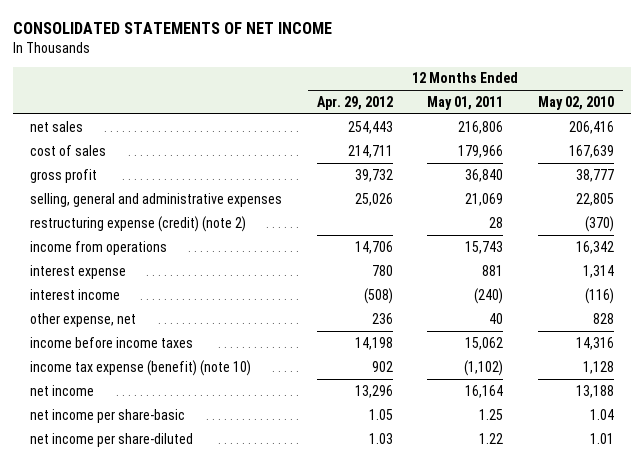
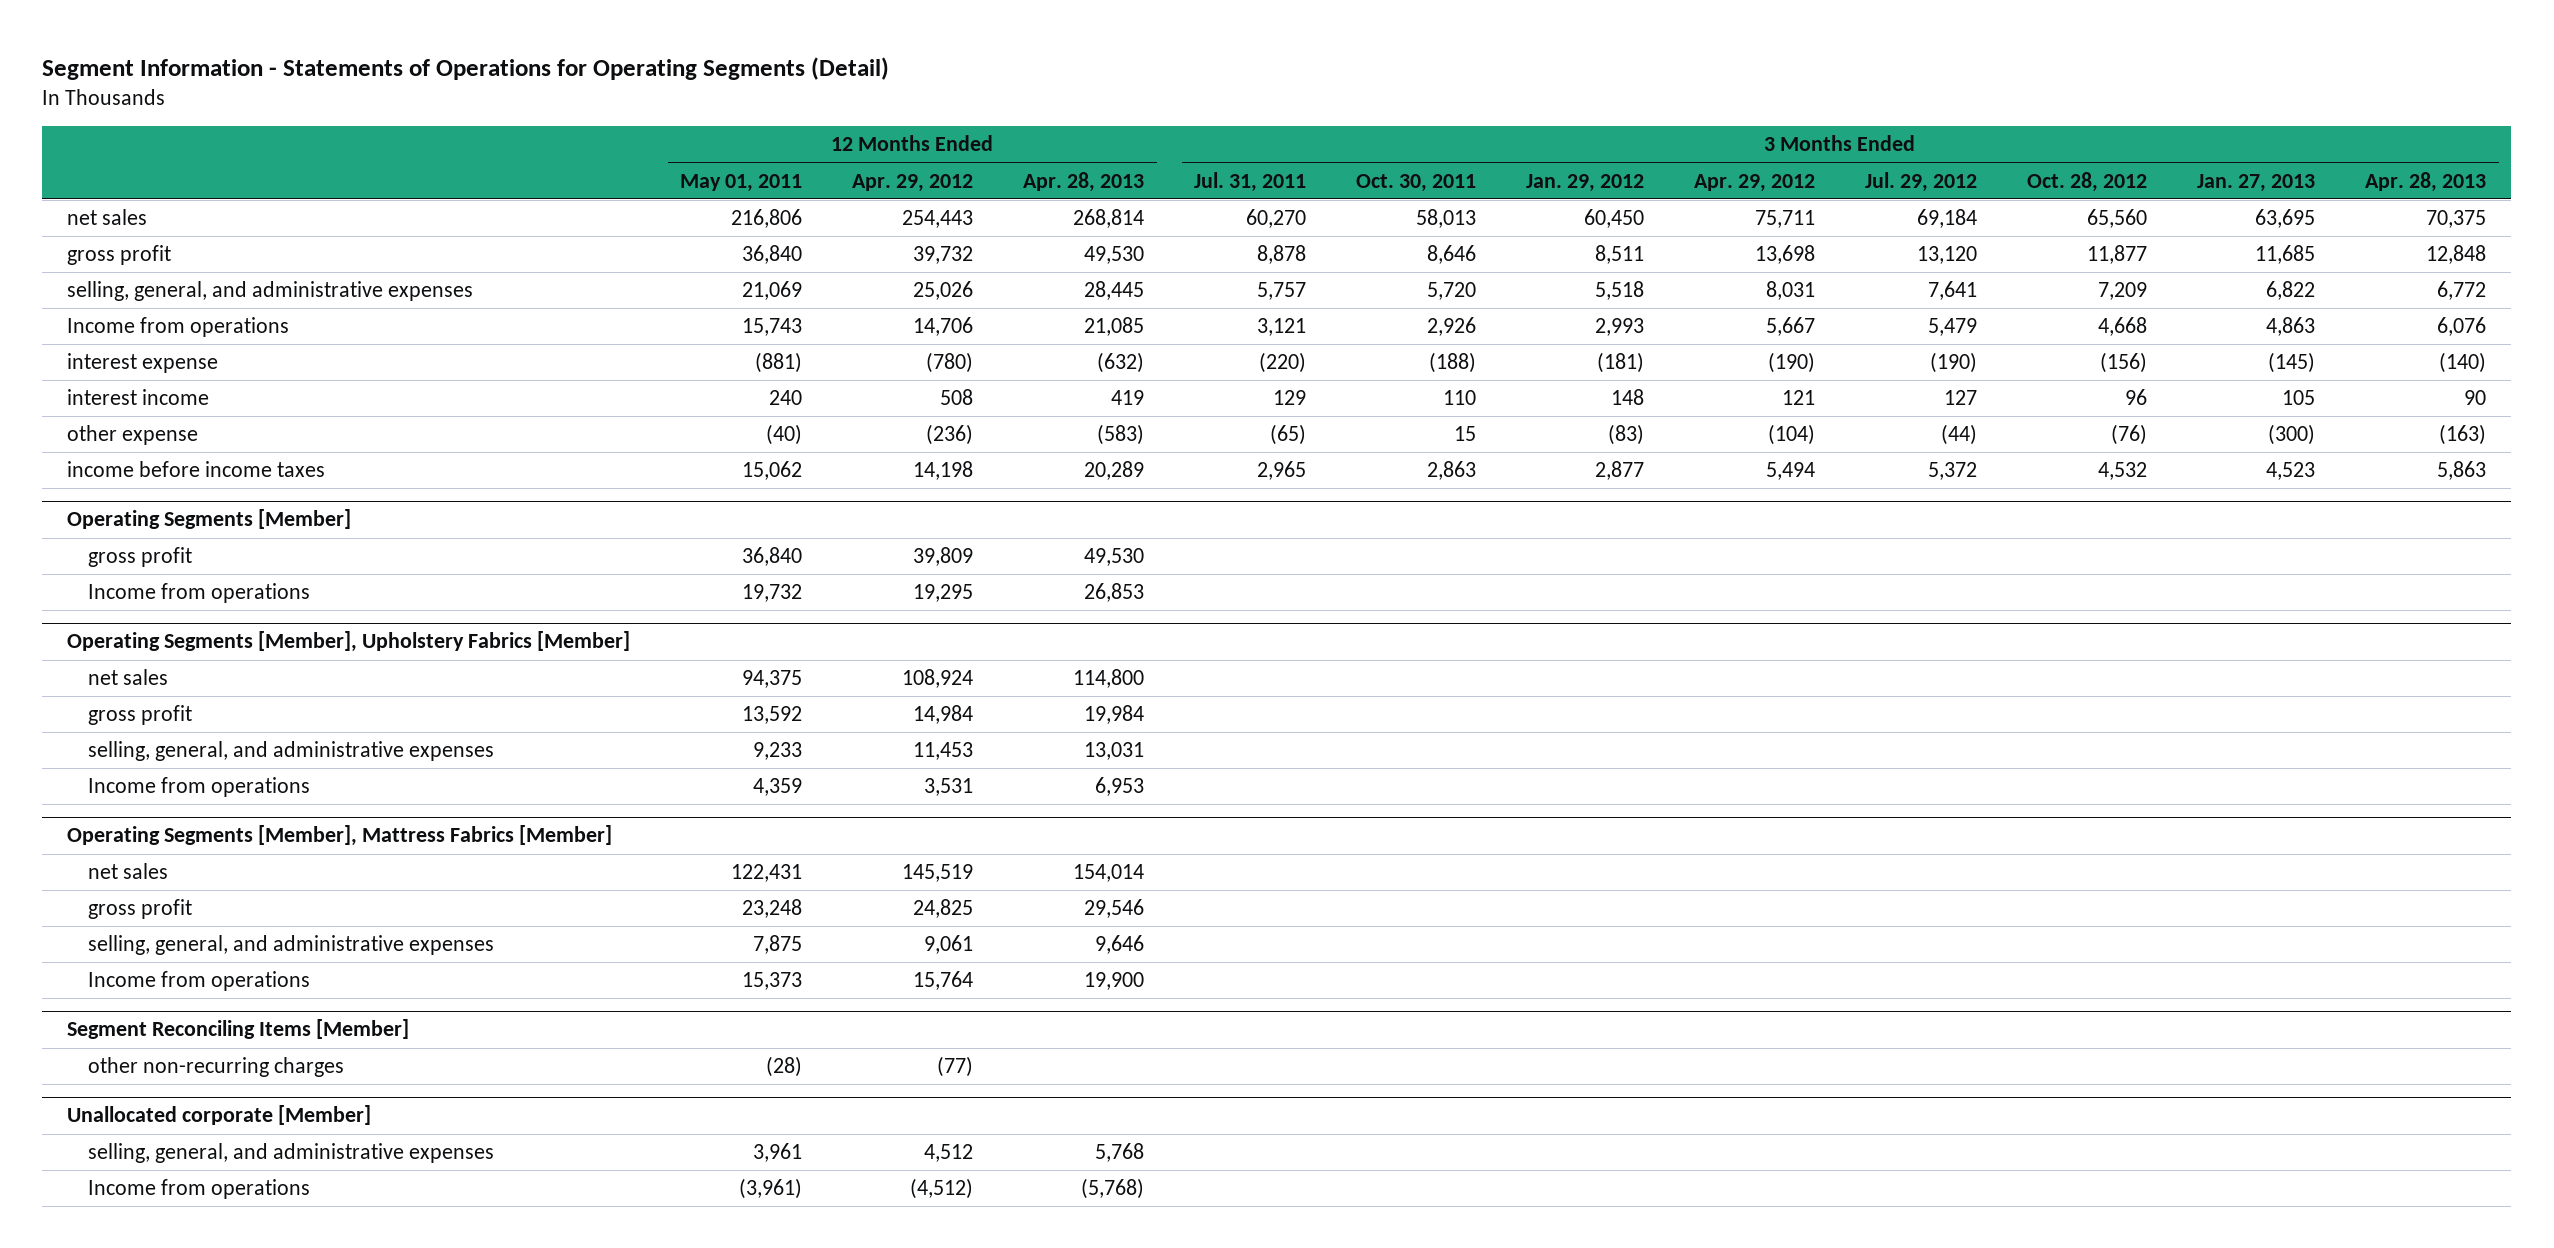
- CONSOLIDATED STATEMENTS OF NET INCOME
+ Segment Information - Statements of Operations for Operating Segments (Detail)
- | 12 Months Ended Apr. 29, 2012 | 12 Months Ended May 01, 2011 | 12 Months Ended May 02, 2010
+ | 12 Months Ended May 01, 2011 | 12 Months Ended Apr. 29, 2012 | 12 Months Ended Apr. 28, 2013 | 3 Months Ended Jul. 31, 2011 | 3 Months Ended Oct. 30, 2011 | 3 Months Ended Jan. 29, 2012 | 3 Months Ended Apr. 29, 2012 | 3 Months Ended Jul. 29, 2012 | 3 Months Ended Oct. 28, 2012 | 3 Months Ended Jan. 27, 2013 | 3 Months Ended Apr. 28, 2013
- cost of sales | 214,711 | 179,966 | 167,639
- selling, general and administrative expenses | 25,026 | 21,069 | 22,805
- restructuring expense (credit) (note 2) | | 28 | (370)
- income from operations | 14,706 | 15,743 | 16,342
- interest expense | 780 | 881 | 1,314
- interest income | (508) | (240) | (116)
- other expense, net | 236 | 40 | 828
+ selling, general, and administrative expenses | 21,069 | 25,026 | 28,445 | 5,757 | 5,720 | 5,518 | 8,031 | 7,641 | 7,209 | 6,822 | 6,772
+ Income from operations | 15,743 | 14,706 | 21,085 | 3,121 | 2,926 | 2,993 | 5,667 | 5,479 | 4,668 | 4,863 | 6,076
+ interest expense | (881) | (780) | (632) | (220) | (188) | (181) | (190) | (190) | (156) | (145) | (140)
+ interest income | 240 | 508 | 419 | 129 | 110 | 148 | 121 | 127 | 96 | 105 | 90
+ other expense | (40) | (236) | (583) | (65) | 15 | (83) | (104) | (44) | (76) | (300) | (163)
- income tax expense (benefit) (note 10) | 902 | (1,102) | 1,128
- net income | 13,296 | 16,164 | 13,188
- net income per share-basic | 1.05 | 1.25 | 1.04
- net income per share-diluted | 1.03 | 1.22 | 1.01
+ Operating Segments [Member]
+ gross profit | 36,840 | 39,809 | 49,530 | | | | | | | |
+ Income from operations | 19,732 | 19,295 | 26,853 | | | | | | | |
+ Operating Segments [Member], Upholstery Fabrics [Member]
+ net sales | 94,375 | 108,924 | 114,800 | | | | | | | |
+ gross profit | 13,592 | 14,984 | 19,984 | | | | | | | |
+ selling, general, and administrative expenses | 9,233 | 11,453 | 13,031 | | | | | | | |
+ Income from operations | 4,359 | 3,531 | 6,953 | | | | | | | |
+ Operating Segments [Member], Mattress Fabrics [Member]
+ net sales | 122,431 | 145,519 | 154,014 | | | | | | | |
+ gross profit | 23,248 | 24,825 | 29,546 | | | | | | | |
+ selling, general, and administrative expenses | 7,875 | 9,061 | 9,646 | | | | | | | |
+ Income from operations | 15,373 | 15,764 | 19,900 | | | | | | | |
+ Segment Reconciling Items [Member]
+ other non-recurring charges | (28) | (77) | | | | | | | | |
+ Unallocated corporate [Member]
+ selling, general, and administrative expenses | 3,961 | 4,512 | 5,768 | | | | | | | |
+ Income from operations | (3,961) | (4,512) | (5,768) | | | | | | | |

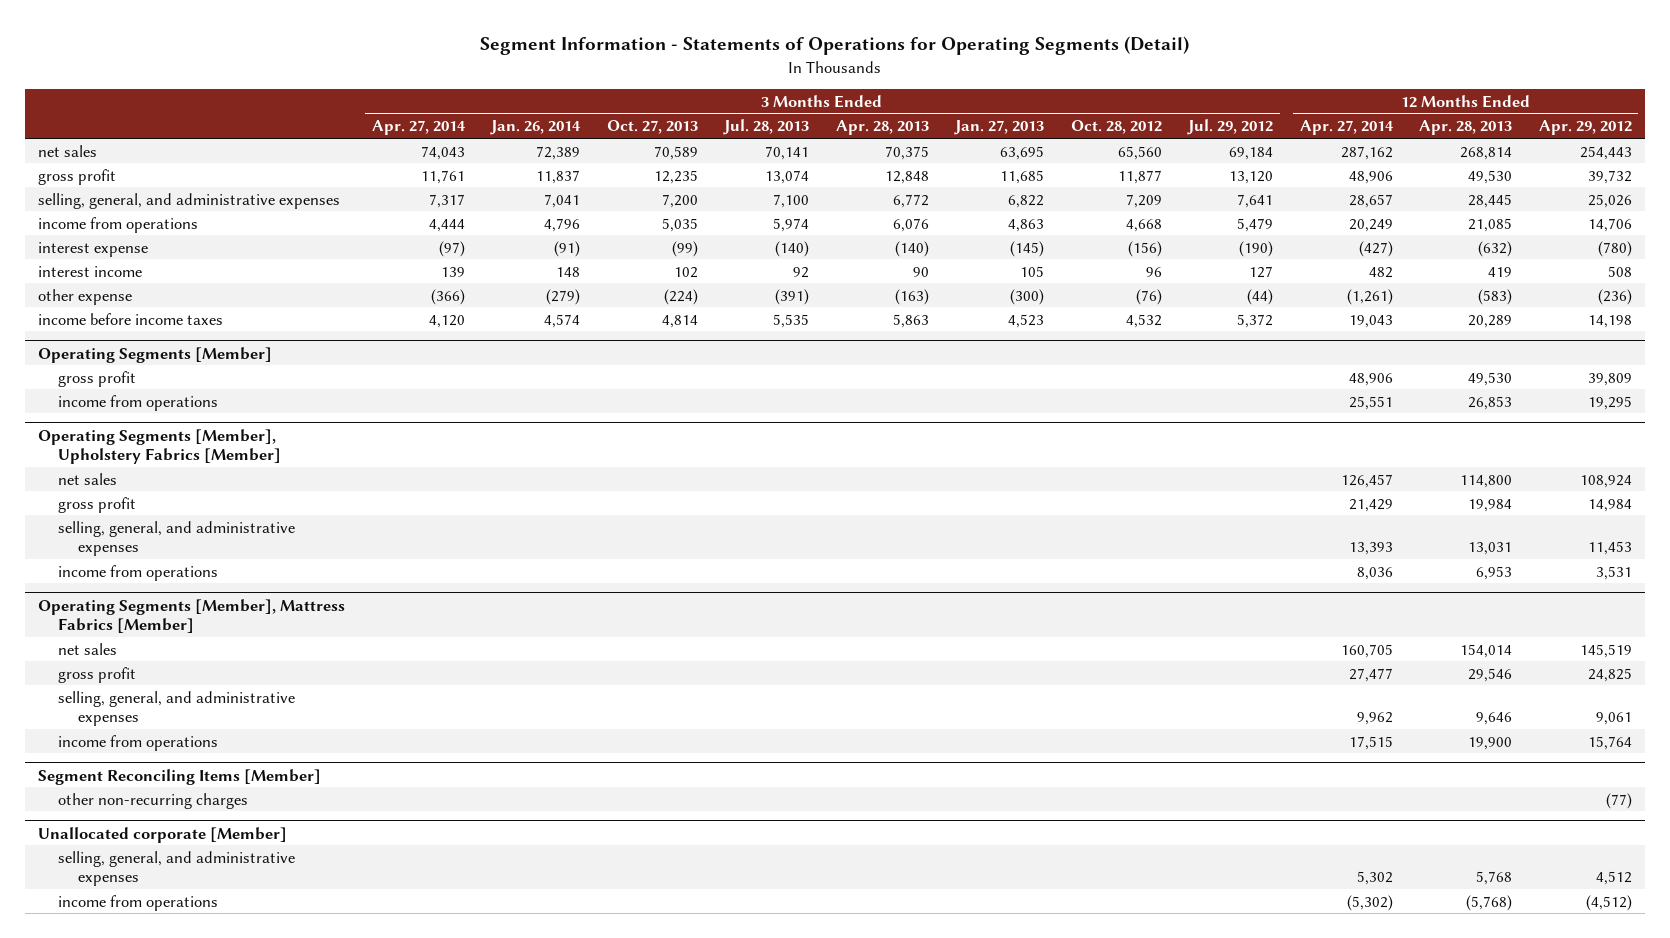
- | 12 Months Ended May 01, 2011 | 12 Months Ended Apr. 29, 2012 | 12 Months Ended Apr. 28, 2013 | 3 Months Ended Jul. 31, 2011 | 3 Months Ended Oct. 30, 2011 | 3 Months Ended Jan. 29, 2012 | 3 Months Ended Apr. 29, 2012 | 3 Months Ended Jul. 29, 2012 | 3 Months Ended Oct. 28, 2012 | 3 Months Ended Jan. 27, 2013 | 3 Months Ended Apr. 28, 2013
+ | 3 Months Ended Apr. 27, 2014 | 3 Months Ended Jan. 26, 2014 | 3 Months Ended Oct. 27, 2013 | 3 Months Ended Jul. 28, 2013 | 3 Months Ended Apr. 28, 2013 | 3 Months Ended Jan. 27, 2013 | 3 Months Ended Oct. 28, 2012 | 3 Months Ended Jul. 29, 2012 | 12 Months Ended Apr. 27, 2014 | 12 Months Ended Apr. 28, 2013 | 12 Months Ended Apr. 29, 2012
- Income from operations | 15,743 | 14,706 | 21,085 | 3,121 | 2,926 | 2,993 | 5,667 | 5,479 | 4,668 | 4,863 | 6,076
+ income from operations | 4,444 | 4,796 | 5,035 | 5,974 | 6,076 | 4,863 | 4,668 | 5,479 | 20,249 | 21,085 | 14,706
@ Operating Segments [Member]
- Income from operations | 19,732 | 19,295 | 26,853 | | | | | | | |
+ income from operations | | | | | | | | | 25,551 | 26,853 | 19,295
@ Operating Segments [Member], Upholstery Fabrics [Member]
- Income from operations | 4,359 | 3,531 | 6,953 | | | | | | | |
+ income from operations | | | | | | | | | 8,036 | 6,953 | 3,531
@ Operating Segments [Member], Mattress Fabrics [Member]
- Income from operations | 15,373 | 15,764 | 19,900 | | | | | | | |
+ income from operations | | | | | | | | | 17,515 | 19,900 | 15,764
@ Unallocated corporate [Member]
- Income from operations | (3,961) | (4,512) | (5,768) | | | | | | | |
+ income from operations | | | | | | | | | (5,302) | (5,768) | (4,512)

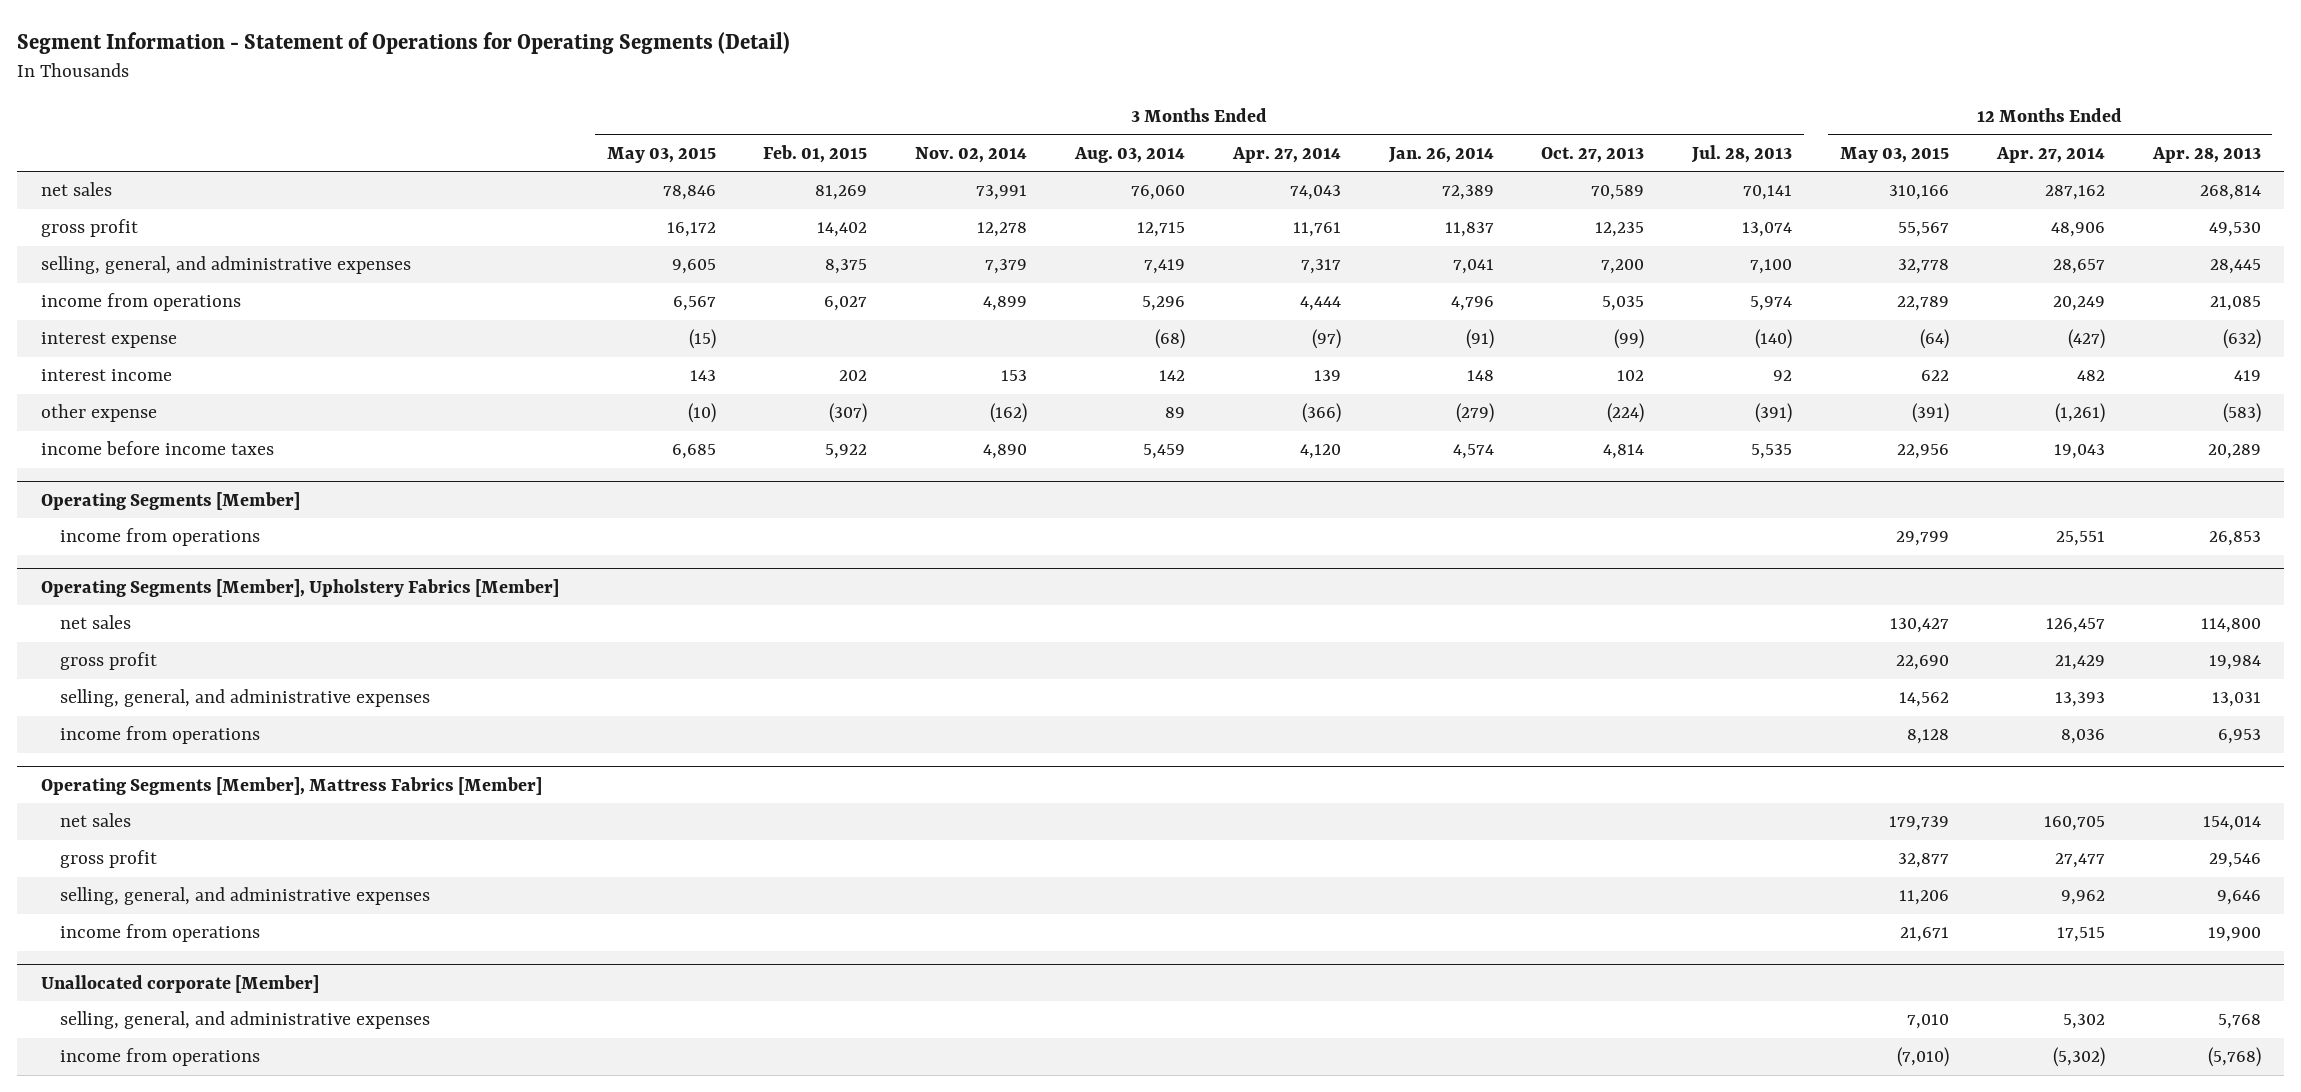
- Segment Information - Statements of Operations for Operating Segments (Detail)
+ Segment Information - Statement of Operations for Operating Segments (Detail)
- | 3 Months Ended Apr. 27, 2014 | 3 Months Ended Jan. 26, 2014 | 3 Months Ended Oct. 27, 2013 | 3 Months Ended Jul. 28, 2013 | 3 Months Ended Apr. 28, 2013 | 3 Months Ended Jan. 27, 2013 | 3 Months Ended Oct. 28, 2012 | 3 Months Ended Jul. 29, 2012 | 12 Months Ended Apr. 27, 2014 | 12 Months Ended Apr. 28, 2013 | 12 Months Ended Apr. 29, 2012
+ | 3 Months Ended May 03, 2015 | 3 Months Ended Feb. 01, 2015 | 3 Months Ended Nov. 02, 2014 | 3 Months Ended Aug. 03, 2014 | 3 Months Ended Apr. 27, 2014 | 3 Months Ended Jan. 26, 2014 | 3 Months Ended Oct. 27, 2013 | 3 Months Ended Jul. 28, 2013 | 12 Months Ended May 03, 2015 | 12 Months Ended Apr. 27, 2014 | 12 Months Ended Apr. 28, 2013
@ Operating Segments [Member]
- gross profit | | | | | | | | | 48,906 | 49,530 | 39,809
- Segment Reconciling Items [Member]
- other non-recurring charges | | | | | | | | | | | (77)

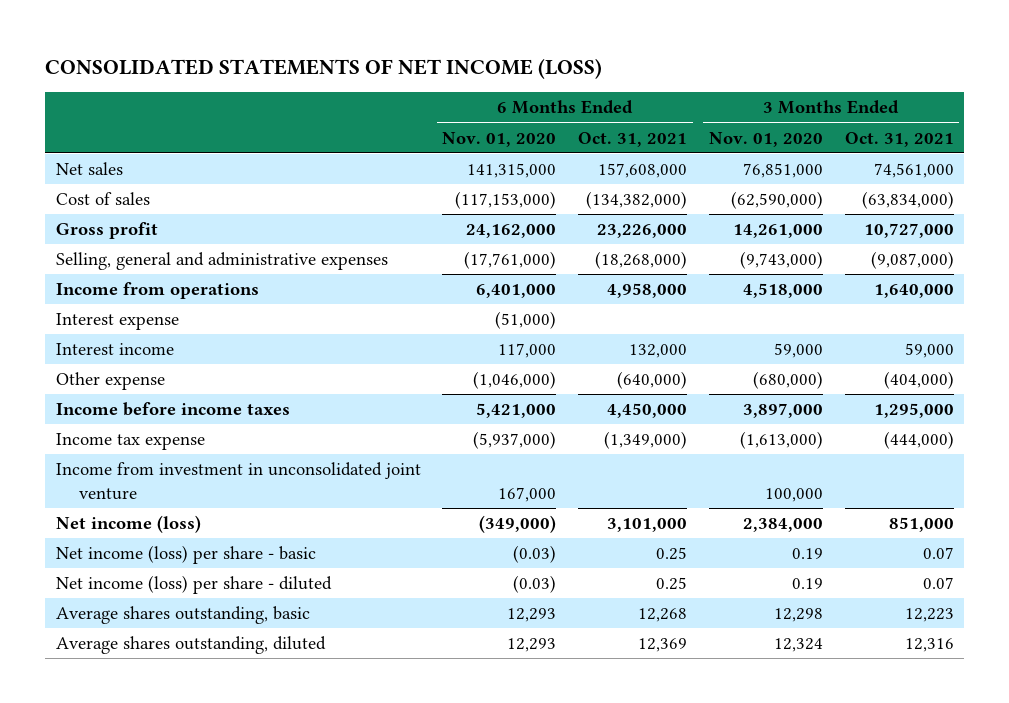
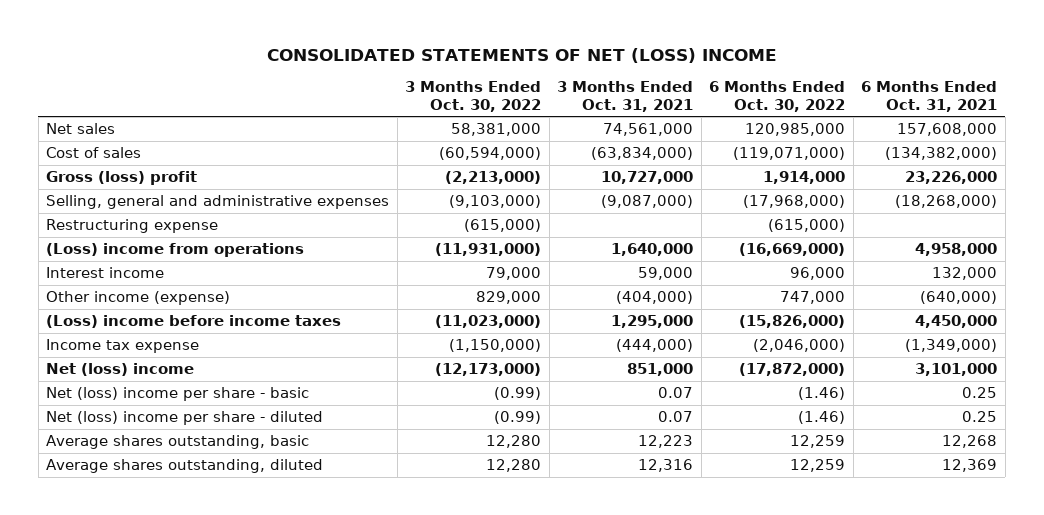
- CONSOLIDATED STATEMENTS OF NET INCOME (LOSS)
+ CONSOLIDATED STATEMENTS OF NET (LOSS) INCOME
- | 6 Months Ended Nov. 01, 2020 | 6 Months Ended Oct. 31, 2021 | 3 Months Ended Nov. 01, 2020 | 3 Months Ended Oct. 31, 2021
+ | 3 Months Ended Oct. 30, 2022 | 3 Months Ended Oct. 31, 2021 | 6 Months Ended Oct. 30, 2022 | 6 Months Ended Oct. 31, 2021
- Gross profit | 24,162,000 | 23,226,000 | 14,261,000 | 10,727,000
+ Gross (loss) profit | (2,213,000) | 10,727,000 | 1,914,000 | 23,226,000
- Income from operations | 6,401,000 | 4,958,000 | 4,518,000 | 1,640,000
- Interest expense | (51,000) | | |
+ Restructuring expense | (615,000) | | (615,000) |
+ (Loss) income from operations | (11,931,000) | 1,640,000 | (16,669,000) | 4,958,000
- Other expense | (1,046,000) | (640,000) | (680,000) | (404,000)
- Income before income taxes | 5,421,000 | 4,450,000 | 3,897,000 | 1,295,000
+ Other income (expense) | 829,000 | (404,000) | 747,000 | (640,000)
+ (Loss) income before income taxes | (11,023,000) | 1,295,000 | (15,826,000) | 4,450,000
- Income from investment in unconsolidated joint venture | 167,000 | | 100,000 |
- Net income (loss) | (349,000) | 3,101,000 | 2,384,000 | 851,000
- Net income (loss) per share - basic | (0.03) | 0.25 | 0.19 | 0.07
- Net income (loss) per share - diluted | (0.03) | 0.25 | 0.19 | 0.07
+ Net (loss) income | (12,173,000) | 851,000 | (17,872,000) | 3,101,000
+ Net (loss) income per share - basic | (0.99) | 0.07 | (1.46) | 0.25
+ Net (loss) income per share - diluted | (0.99) | 0.07 | (1.46) | 0.25

